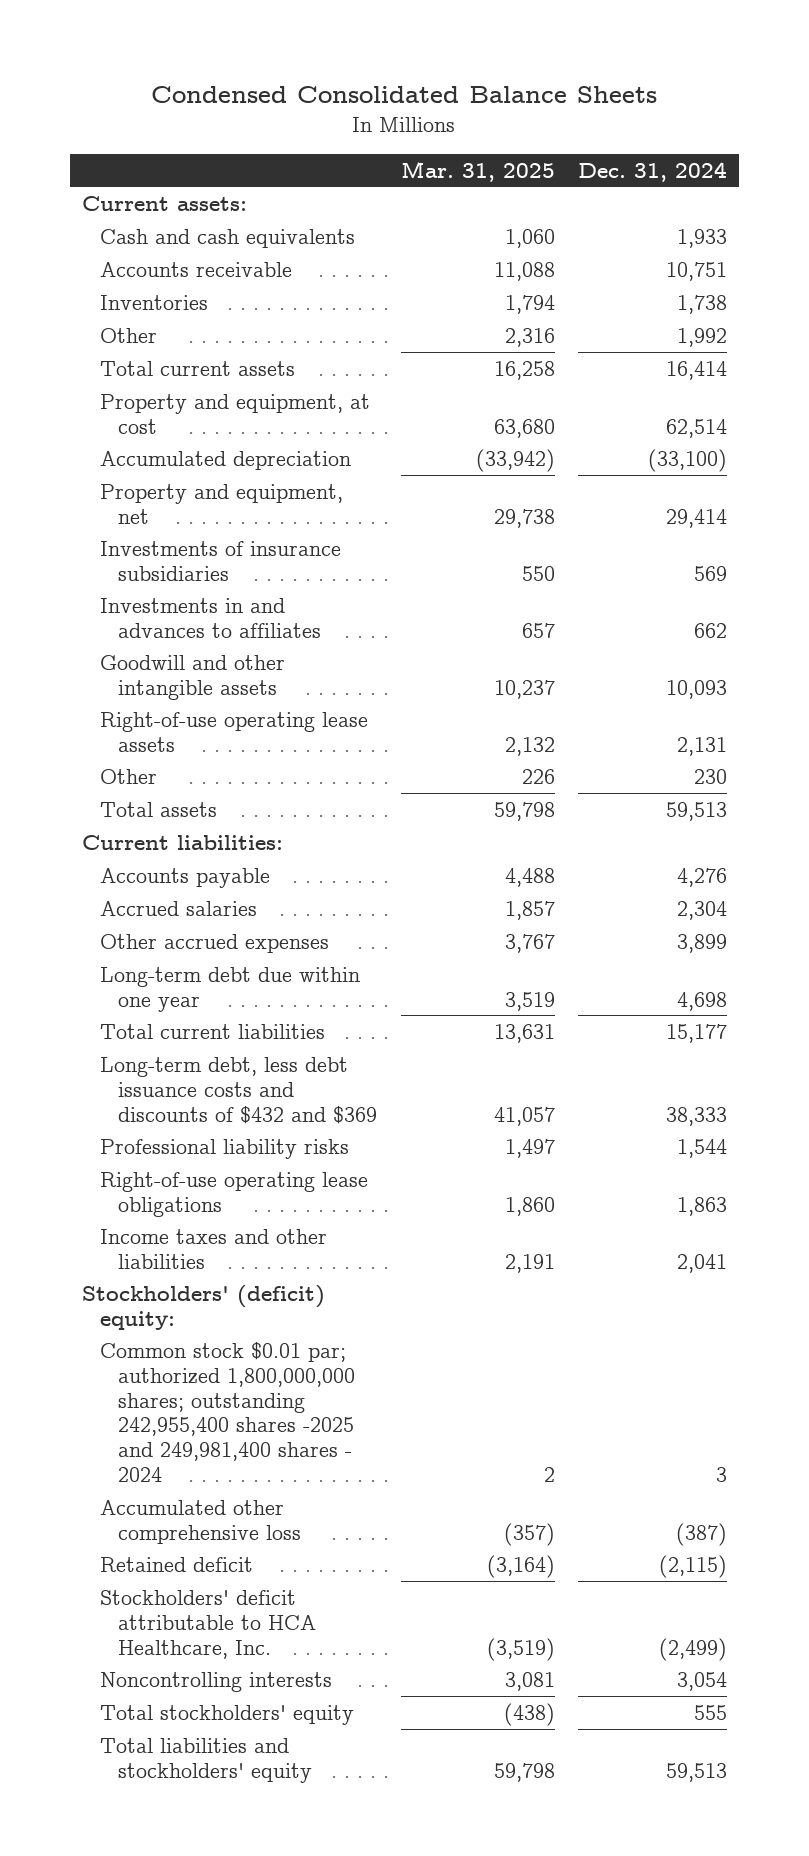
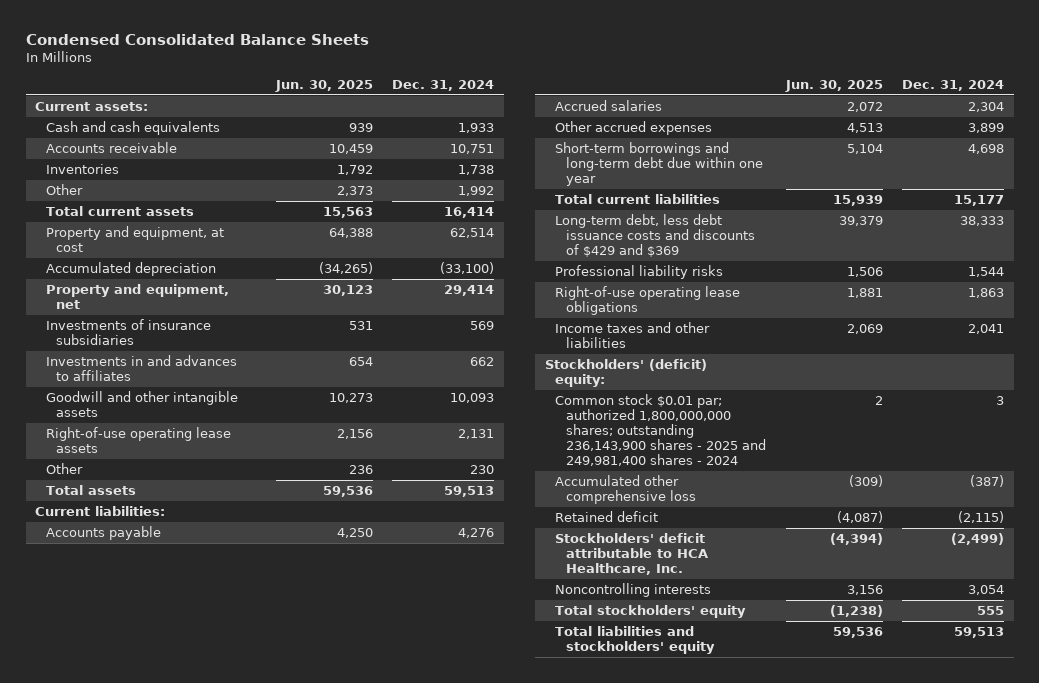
- | Mar. 31, 2025 | Dec. 31, 2024
+ | Jun. 30, 2025 | Dec. 31, 2024
- Long-term debt due within one year | 3,519 | 4,698
+ Short-term borrowings and long-term debt due within one year | 5,104 | 4,698
- Long-term debt, less debt issuance costs and discounts of $432 and $369 | 41,057 | 38,333
+ Long-term debt, less debt issuance costs and discounts of $429 and $369 | 39,379 | 38,333
- Common stock $0.01 par; authorized 1,800,000,000 shares; outstanding 242,955,400 shares -2025 and 249,981,400 shares - 2024 | 2 | 3
+ Common stock $0.01 par; authorized 1,800,000,000 shares; outstanding 236,143,900 shares - 2025 and 249,981,400 shares - 2024 | 2 | 3

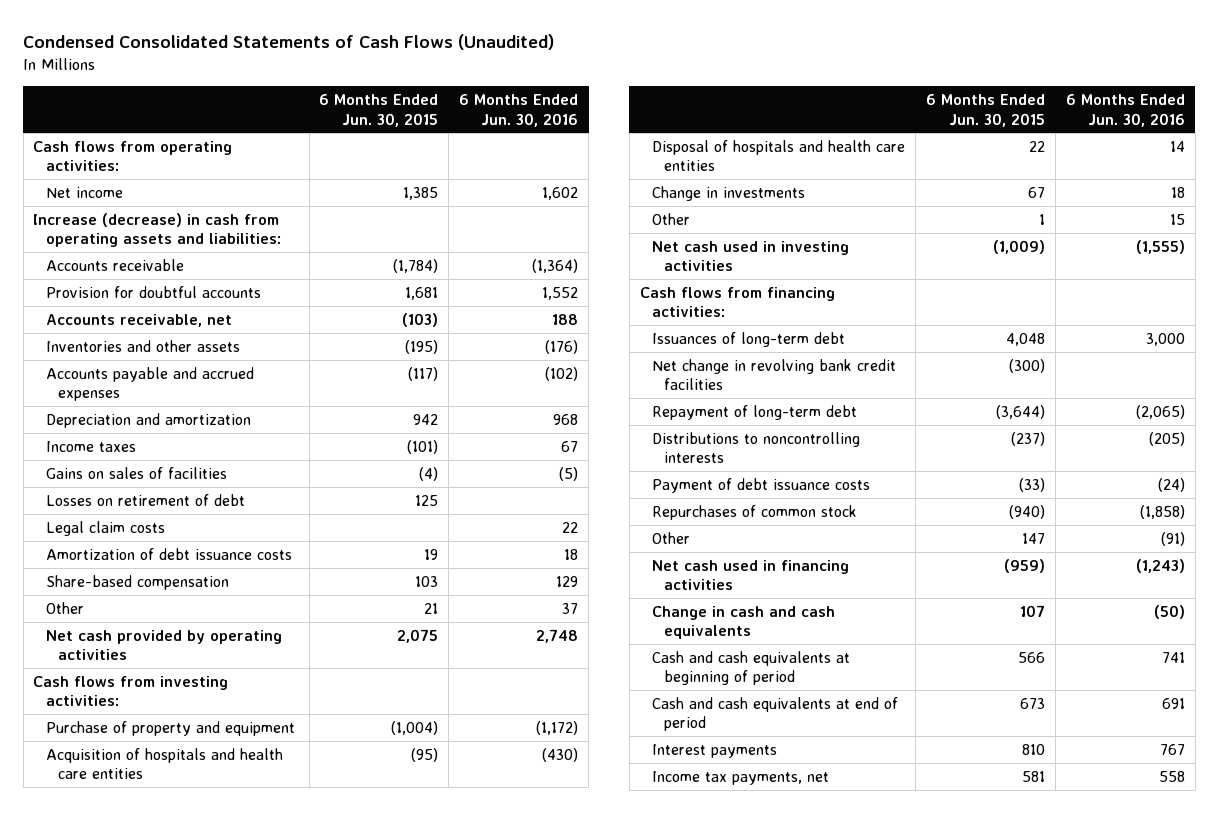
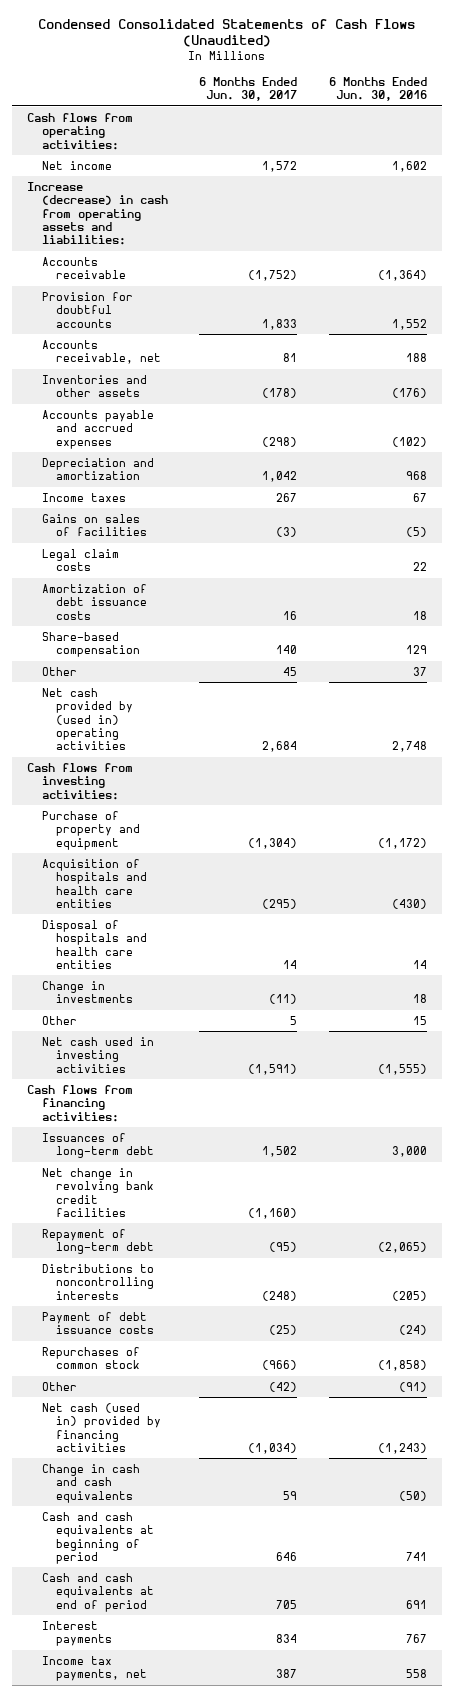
- | 6 Months Ended Jun. 30, 2015 | 6 Months Ended Jun. 30, 2016
+ | 6 Months Ended Jun. 30, 2017 | 6 Months Ended Jun. 30, 2016
- Losses on retirement of debt | 125 |
- Net cash provided by operating activities | 2,075 | 2,748
+ Net cash provided by (used in) operating activities | 2,684 | 2,748
- Net cash used in financing activities | (959) | (1,243)
+ Net cash (used in) provided by financing activities | (1,034) | (1,243)

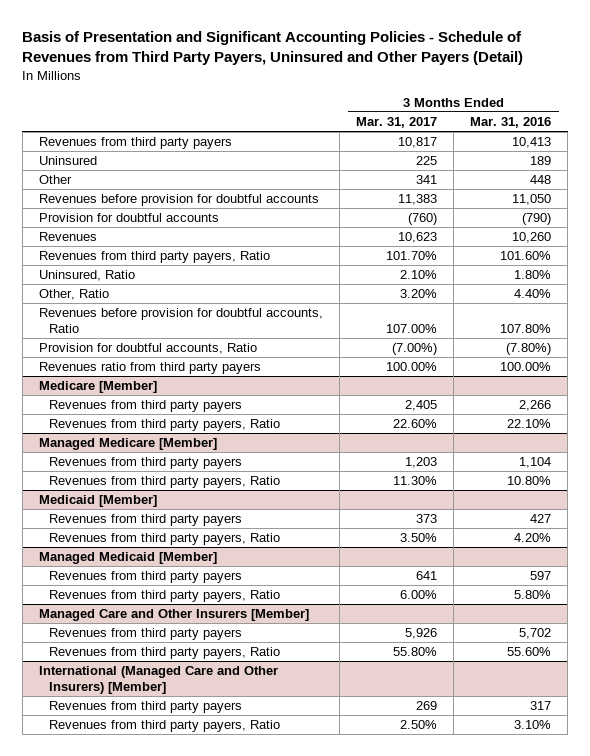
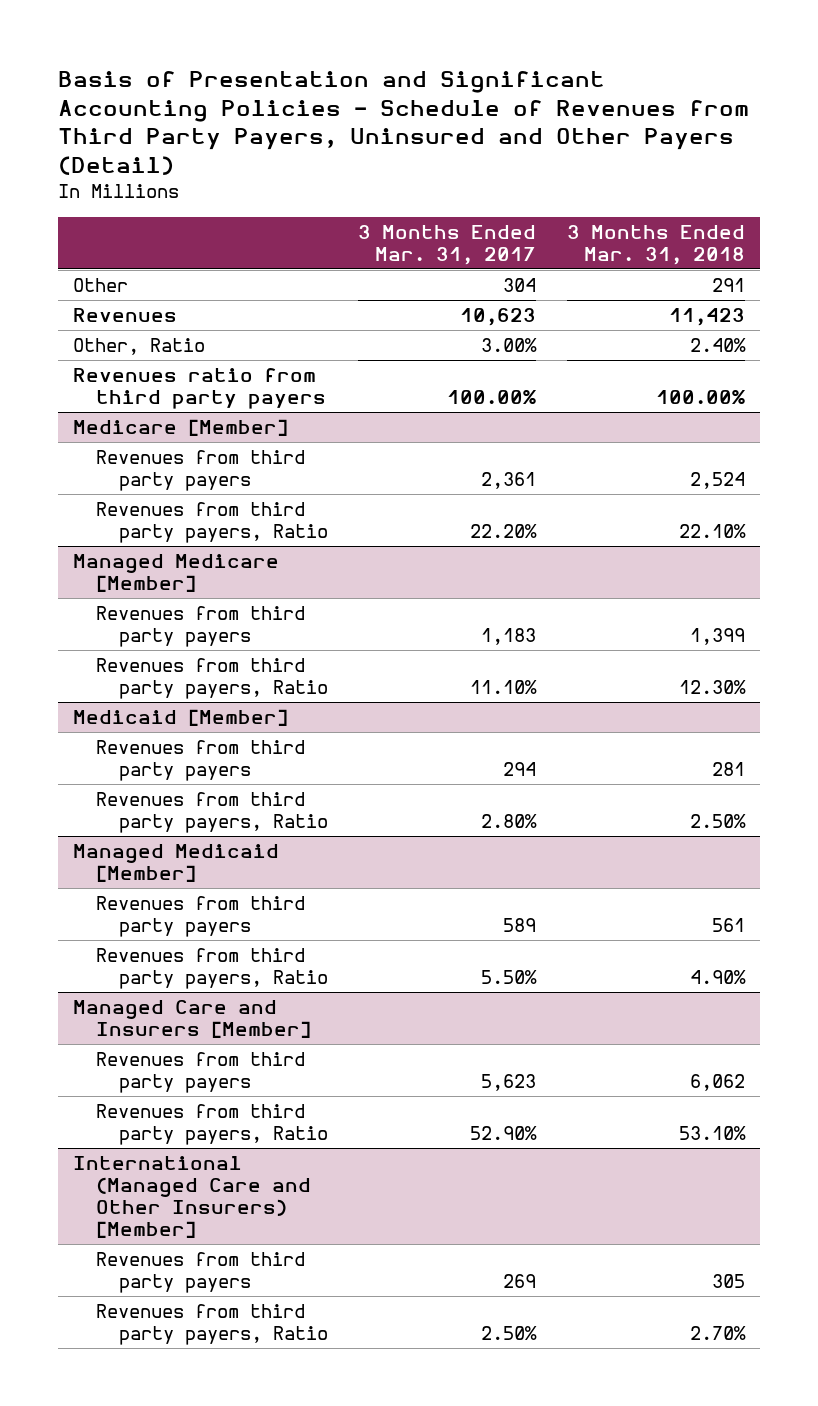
- | 3 Months Ended Mar. 31, 2017 | 3 Months Ended Mar. 31, 2016
+ | 3 Months Ended Mar. 31, 2017 | 3 Months Ended Mar. 31, 2018
- Revenues from third party payers | 10,817 | 10,413
- Uninsured | 225 | 189
- Other | 341 | 448
- Revenues before provision for doubtful accounts | 11,383 | 11,050
- Provision for doubtful accounts | (760) | (790)
+ Other | 304 | 291
- Revenues from third party payers, Ratio | 101.70% | 101.60%
- Uninsured, Ratio | 2.10% | 1.80%
- Other, Ratio | 3.20% | 4.40%
- Revenues before provision for doubtful accounts, Ratio | 107.00% | 107.80%
- Provision for doubtful accounts, Ratio | (7.00%) | (7.80%)
+ Other, Ratio | 3.00% | 2.40%
@ Medicare [Member]
- Revenues from third party payers | 2,405 | 2,266
- Revenues from third party payers, Ratio | 22.60% | 22.10%
+ Revenues from third party payers | 2,361 | 2,524
+ Revenues from third party payers, Ratio | 22.20% | 22.10%
@ Managed Medicare [Member]
- Revenues from third party payers | 1,203 | 1,104
- Revenues from third party payers, Ratio | 11.30% | 10.80%
+ Revenues from third party payers | 1,183 | 1,399
+ Revenues from third party payers, Ratio | 11.10% | 12.30%
@ Medicaid [Member]
- Revenues from third party payers | 373 | 427
- Revenues from third party payers, Ratio | 3.50% | 4.20%
+ Revenues from third party payers | 294 | 281
+ Revenues from third party payers, Ratio | 2.80% | 2.50%
@ Managed Medicaid [Member]
- Revenues from third party payers | 641 | 597
- Revenues from third party payers, Ratio | 6.00% | 5.80%
- Managed Care and Other Insurers [Member]
- Revenues from third party payers | 5,926 | 5,702
- Revenues from third party payers, Ratio | 55.80% | 55.60%
@ Managed Medicaid [Member]
+ Revenues from third party payers | 589 | 561
+ Revenues from third party payers, Ratio | 5.50% | 4.90%
+ Managed Care and Insurers [Member]
+ Revenues from third party payers | 5,623 | 6,062
+ Revenues from third party payers, Ratio | 52.90% | 53.10%

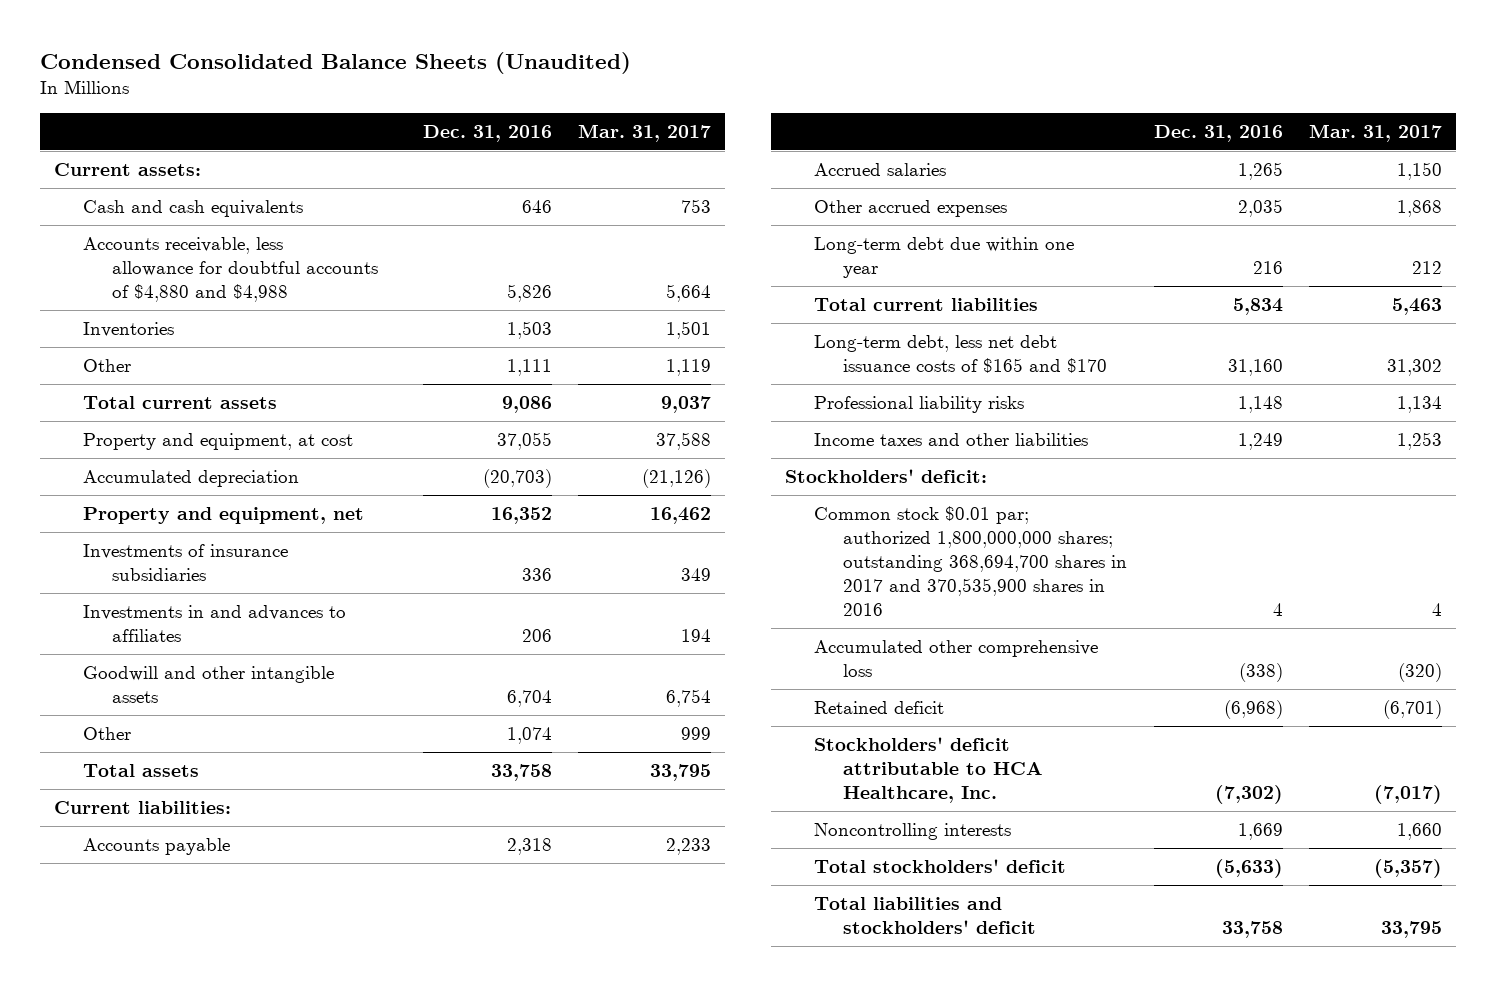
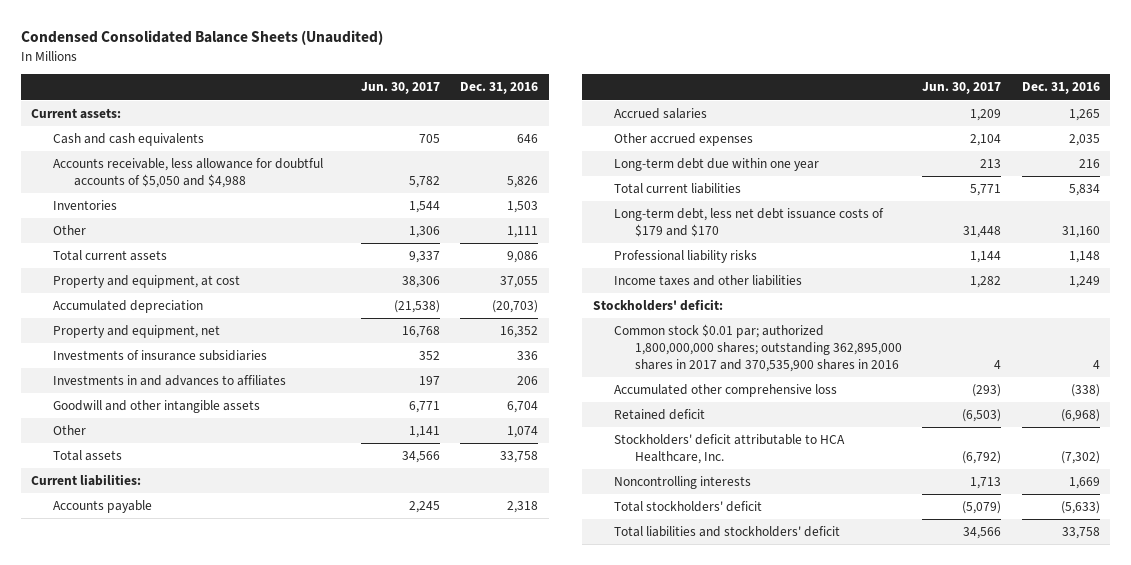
- | Dec. 31, 2016 | Mar. 31, 2017
+ | Jun. 30, 2017 | Dec. 31, 2016
- Accounts receivable, less allowance for doubtful accounts of $4,880 and $4,988 | 5,826 | 5,664
+ Accounts receivable, less allowance for doubtful accounts of $5,050 and $4,988 | 5,782 | 5,826
- Long-term debt, less net debt issuance costs of $165 and $170 | 31,160 | 31,302
+ Long-term debt, less net debt issuance costs of $179 and $170 | 31,448 | 31,160
- Common stock $0.01 par; authorized 1,800,000,000 shares; outstanding 368,694,700 shares in 2017 and 370,535,900 shares in 2016 | 4 | 4
+ Common stock $0.01 par; authorized 1,800,000,000 shares; outstanding 362,895,000 shares in 2017 and 370,535,900 shares in 2016 | 4 | 4

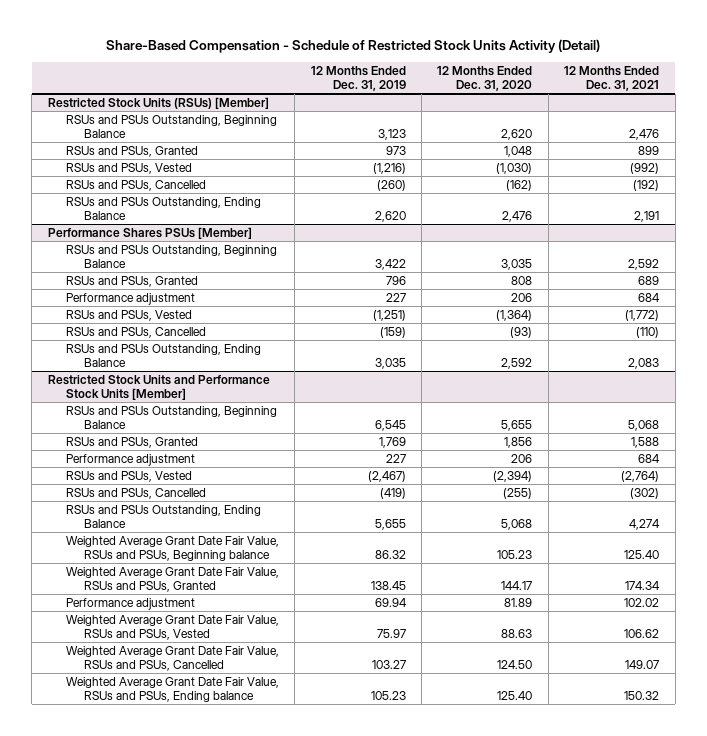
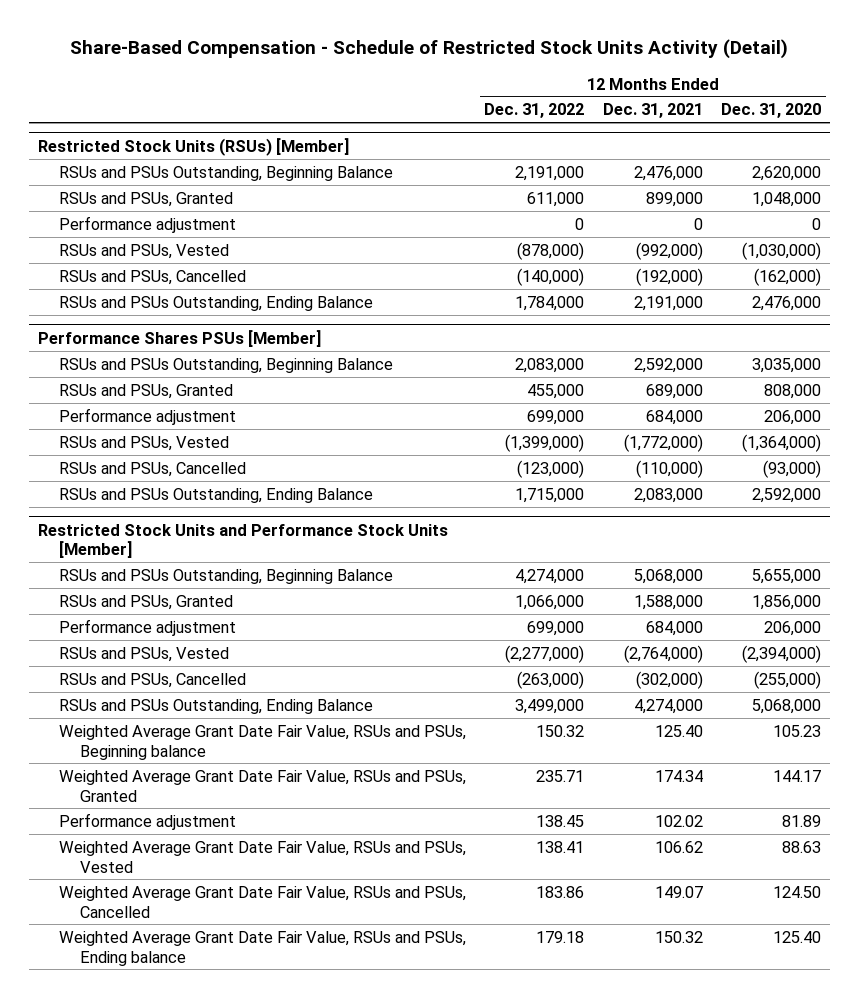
- | 12 Months Ended Dec. 31, 2019 | 12 Months Ended Dec. 31, 2020 | 12 Months Ended Dec. 31, 2021
+ | 12 Months Ended Dec. 31, 2022 | 12 Months Ended Dec. 31, 2021 | 12 Months Ended Dec. 31, 2020
@ Restricted Stock Units (RSUs) [Member]
- RSUs and PSUs Outstanding, Beginning Balance | 3,123 | 2,620 | 2,476
- RSUs and PSUs, Granted | 973 | 1,048 | 899
- RSUs and PSUs, Vested | (1,216) | (1,030) | (992)
- RSUs and PSUs, Cancelled | (260) | (162) | (192)
- RSUs and PSUs Outstanding, Ending Balance | 2,620 | 2,476 | 2,191
+ RSUs and PSUs Outstanding, Beginning Balance | 2,191,000 | 2,476,000 | 2,620,000
+ RSUs and PSUs, Granted | 611,000 | 899,000 | 1,048,000
+ Performance adjustment | 0 | 0 | 0
+ RSUs and PSUs, Vested | (878,000) | (992,000) | (1,030,000)
+ RSUs and PSUs, Cancelled | (140,000) | (192,000) | (162,000)
+ RSUs and PSUs Outstanding, Ending Balance | 1,784,000 | 2,191,000 | 2,476,000
@ Performance Shares PSUs [Member]
- RSUs and PSUs Outstanding, Beginning Balance | 3,422 | 3,035 | 2,592
- RSUs and PSUs, Granted | 796 | 808 | 689
- Performance adjustment | 227 | 206 | 684
- RSUs and PSUs, Vested | (1,251) | (1,364) | (1,772)
- RSUs and PSUs, Cancelled | (159) | (93) | (110)
- RSUs and PSUs Outstanding, Ending Balance | 3,035 | 2,592 | 2,083
+ RSUs and PSUs Outstanding, Beginning Balance | 2,083,000 | 2,592,000 | 3,035,000
+ RSUs and PSUs, Granted | 455,000 | 689,000 | 808,000
+ Performance adjustment | 699,000 | 684,000 | 206,000
+ RSUs and PSUs, Vested | (1,399,000) | (1,772,000) | (1,364,000)
+ RSUs and PSUs, Cancelled | (123,000) | (110,000) | (93,000)
+ RSUs and PSUs Outstanding, Ending Balance | 1,715,000 | 2,083,000 | 2,592,000
@ Restricted Stock Units and Performance Stock Units [Member]
- RSUs and PSUs Outstanding, Beginning Balance | 6,545 | 5,655 | 5,068
- RSUs and PSUs, Granted | 1,769 | 1,856 | 1,588
- Performance adjustment | 227 | 206 | 684
- RSUs and PSUs, Vested | (2,467) | (2,394) | (2,764)
- RSUs and PSUs, Cancelled | (419) | (255) | (302)
- RSUs and PSUs Outstanding, Ending Balance | 5,655 | 5,068 | 4,274
+ RSUs and PSUs Outstanding, Beginning Balance | 4,274,000 | 5,068,000 | 5,655,000
+ RSUs and PSUs, Granted | 1,066,000 | 1,588,000 | 1,856,000
+ Performance adjustment | 699,000 | 684,000 | 206,000
+ RSUs and PSUs, Vested | (2,277,000) | (2,764,000) | (2,394,000)
+ RSUs and PSUs, Cancelled | (263,000) | (302,000) | (255,000)
+ RSUs and PSUs Outstanding, Ending Balance | 3,499,000 | 4,274,000 | 5,068,000

